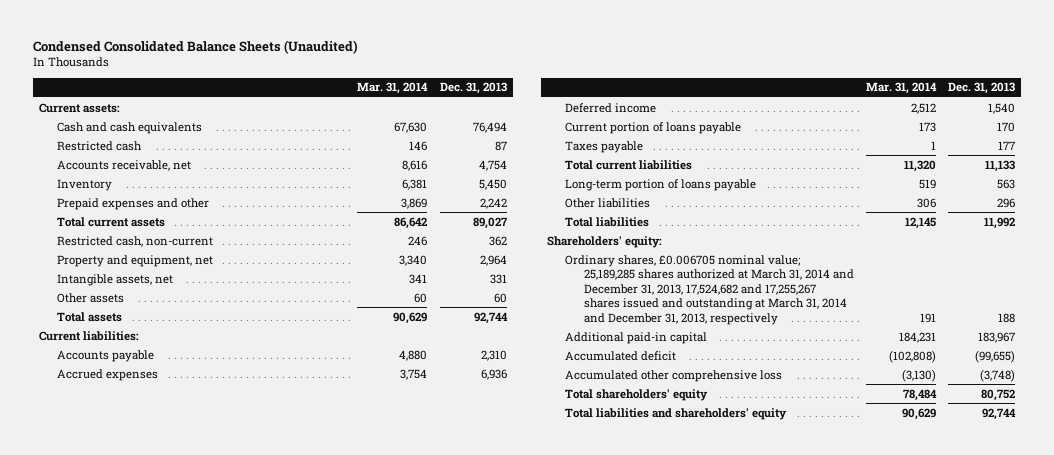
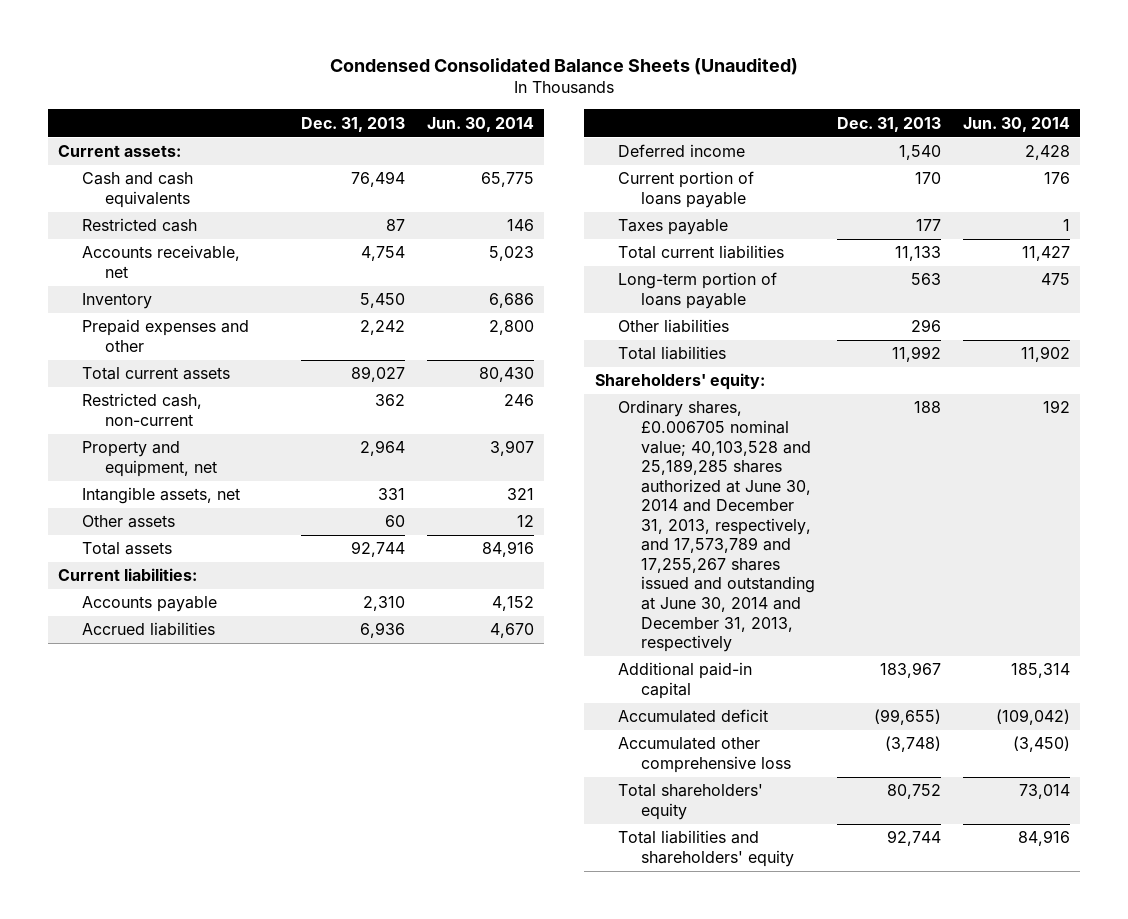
- | Mar. 31, 2014 | Dec. 31, 2013
+ | Dec. 31, 2013 | Jun. 30, 2014
- Accrued expenses | 3,754 | 6,936
+ Accrued liabilities | 6,936 | 4,670
- Ordinary shares, £0.006705 nominal value; 25,189,285 shares authorized at March 31, 2014 and December 31, 2013, 17,524,682 and 17,255,267 shares issued and outstanding at March 31, 2014 and December 31, 2013, respectively | 191 | 188
+ Ordinary shares, £0.006705 nominal value; 40,103,528 and 25,189,285 shares authorized at June 30, 2014 and December 31, 2013, respectively, and 17,573,789 and 17,255,267 shares issued and outstanding at June 30, 2014 and December 31, 2013, respectively | 188 | 192

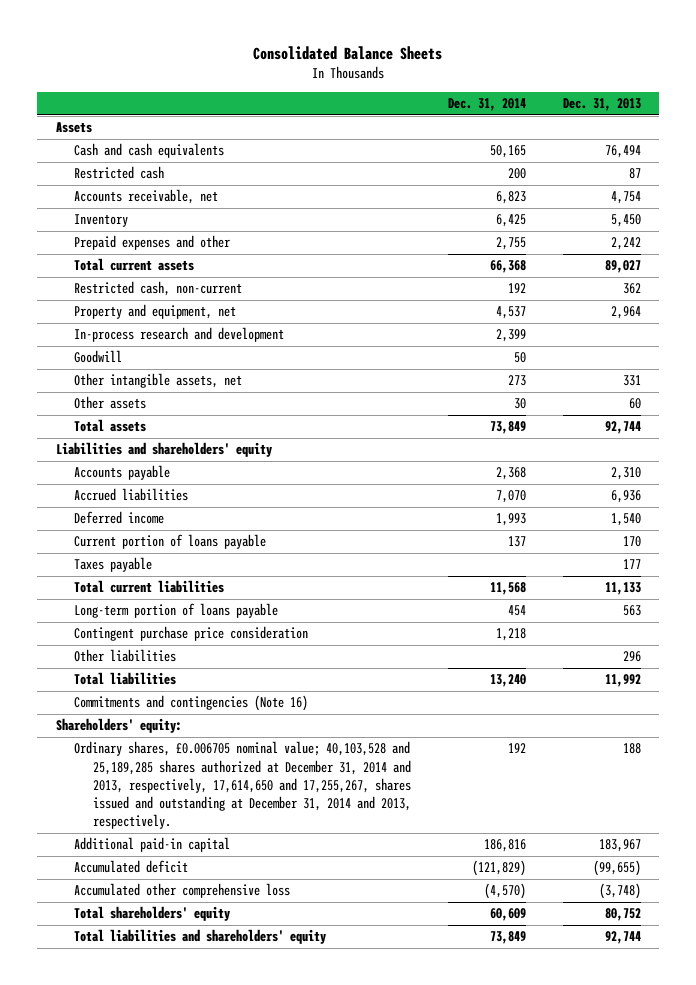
- Condensed Consolidated Balance Sheets (Unaudited)
+ Consolidated Balance Sheets
- | Dec. 31, 2013 | Jun. 30, 2014
+ | Dec. 31, 2014 | Dec. 31, 2013
- Current assets:
+ Assets
- Intangible assets, net | 331 | 321
+ In-process research and development | 2,399 |
+ Goodwill | 50 |
+ Other intangible assets, net | 273 | 331
- Current liabilities:
+ Liabilities and shareholders' equity
+ Contingent purchase price consideration | 1,218 |
+ Commitments and contingencies (Note 16)
- Ordinary shares, £0.006705 nominal value; 40,103,528 and 25,189,285 shares authorized at June 30, 2014 and December 31, 2013, respectively, and 17,573,789 and 17,255,267 shares issued and outstanding at June 30, 2014 and December 31, 2013, respectively | 188 | 192
+ Ordinary shares, £0.006705 nominal value; 40,103,528 and 25,189,285 shares authorized at December 31, 2014 and 2013, respectively, 17,614,650 and 17,255,267, shares issued and outstanding at December 31, 2014 and 2013, respectively. | 192 | 188

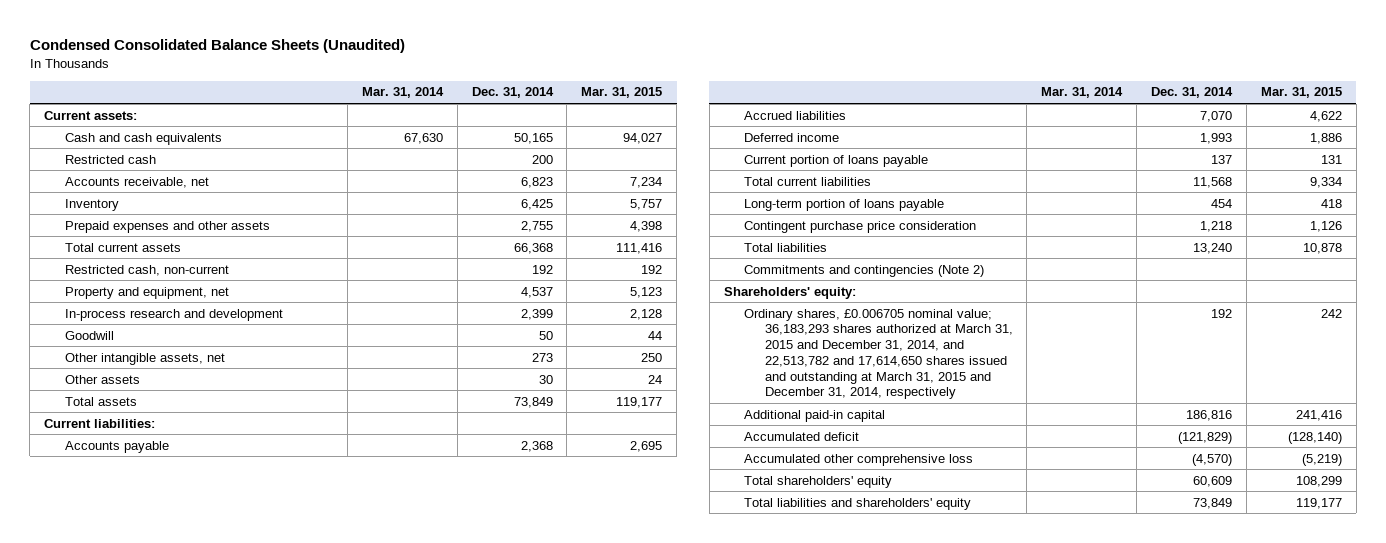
- Consolidated Balance Sheets
+ Condensed Consolidated Balance Sheets (Unaudited)
- | Dec. 31, 2014 | Dec. 31, 2013
+ | Mar. 31, 2014 | Dec. 31, 2014 | Mar. 31, 2015
- Assets
+ Current assets:
- Prepaid expenses and other | 2,755 | 2,242
+ Prepaid expenses and other assets | | 2,755 | 4,398
- Liabilities and shareholders' equity
+ Current liabilities:
- Taxes payable | | 177
- Other liabilities | | 296
- Commitments and contingencies (Note 16)
+ Commitments and contingencies (Note 2)
- Ordinary shares, £0.006705 nominal value; 40,103,528 and 25,189,285 shares authorized at December 31, 2014 and 2013, respectively, 17,614,650 and 17,255,267, shares issued and outstanding at December 31, 2014 and 2013, respectively. | 192 | 188
+ Ordinary shares, £0.006705 nominal value; 36,183,293 shares authorized at March 31, 2015 and December 31, 2014, and 22,513,782 and 17,614,650 shares issued and outstanding at March 31, 2015 and December 31, 2014, respectively | | 192 | 242

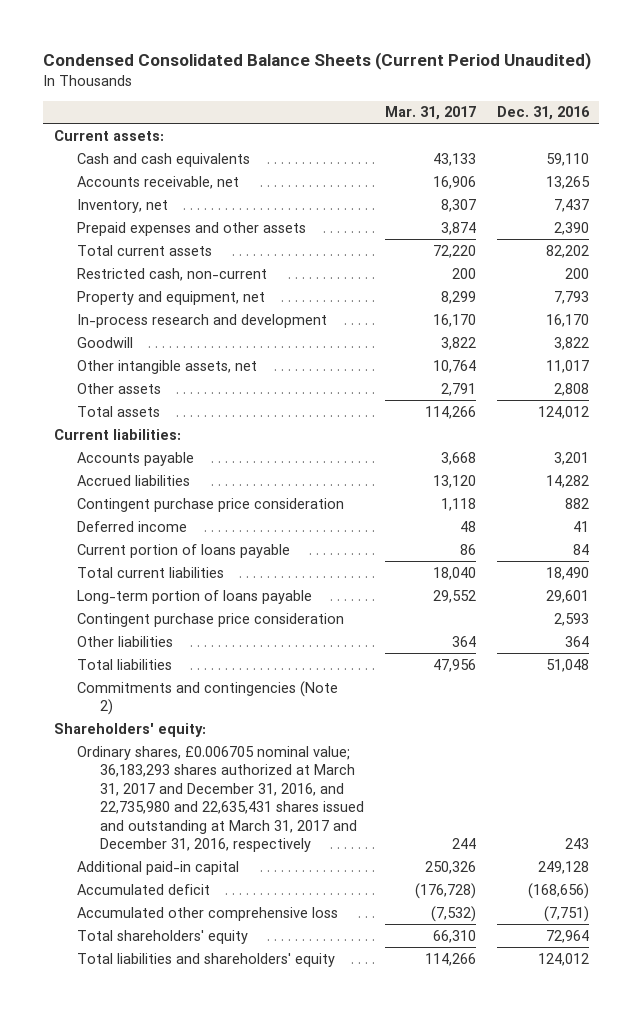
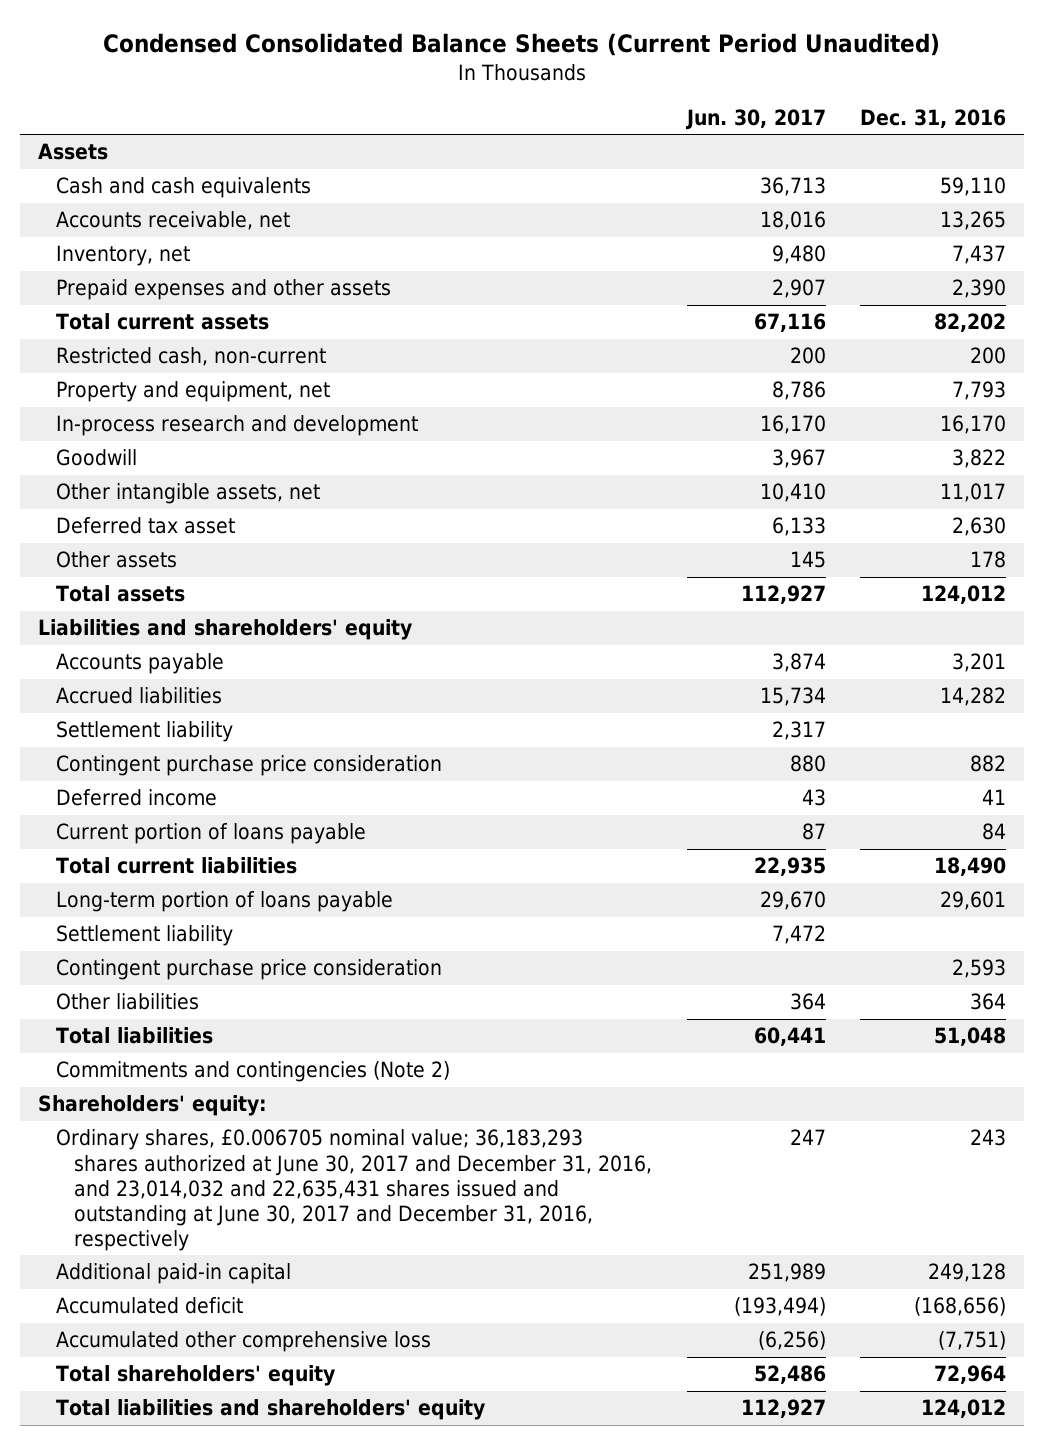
- | Mar. 31, 2017 | Dec. 31, 2016
+ | Jun. 30, 2017 | Dec. 31, 2016
- Current assets:
+ Assets
- Other assets | 2,791 | 2,808
+ Deferred tax asset | 6,133 | 2,630
+ Other assets | 145 | 178
- Current liabilities:
+ Liabilities and shareholders' equity
+ Settlement liability | 2,317 |
+ Settlement liability | 7,472 |
- Ordinary shares, £0.006705 nominal value; 36,183,293 shares authorized at March 31, 2017 and December 31, 2016, and 22,735,980 and 22,635,431 shares issued and outstanding at March 31, 2017 and December 31, 2016, respectively | 244 | 243
+ Ordinary shares, £0.006705 nominal value; 36,183,293 shares authorized at June 30, 2017 and December 31, 2016, and 23,014,032 and 22,635,431 shares issued and outstanding at June 30, 2017 and December 31, 2016, respectively | 247 | 243

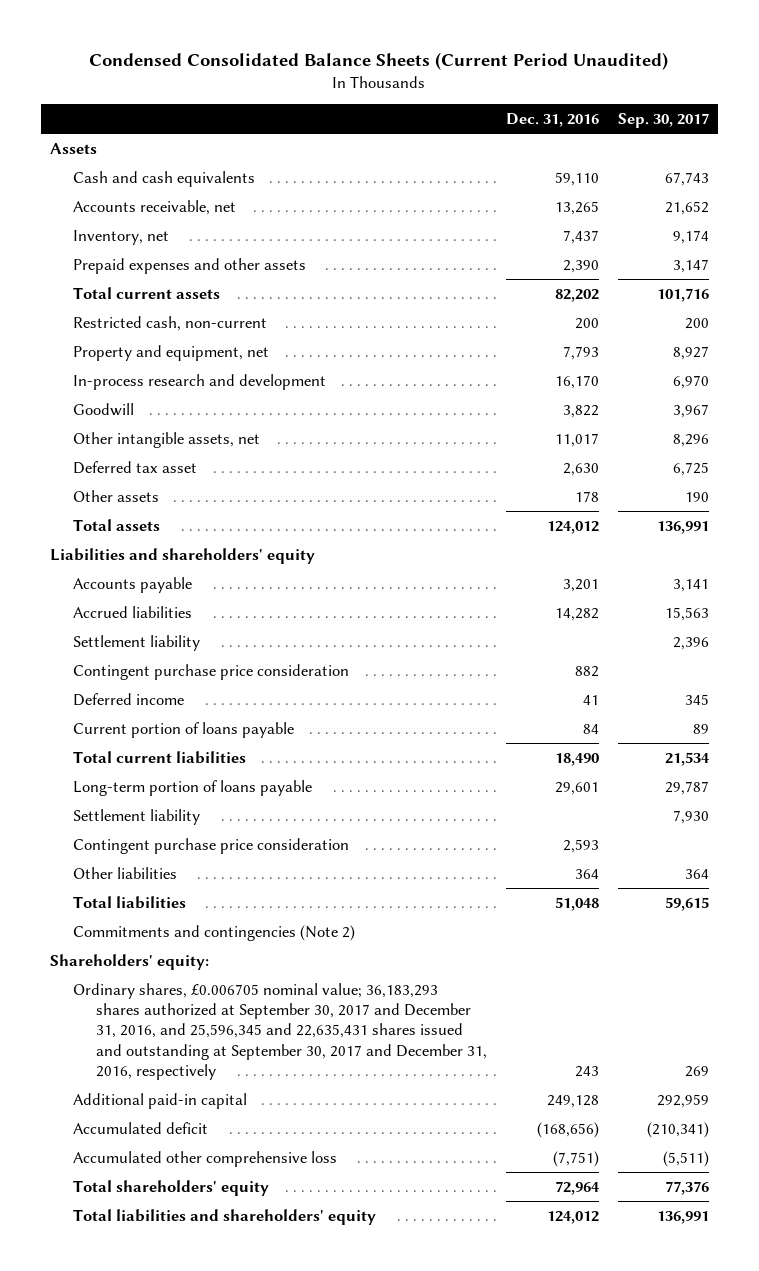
- | Jun. 30, 2017 | Dec. 31, 2016
+ | Dec. 31, 2016 | Sep. 30, 2017
- Ordinary shares, £0.006705 nominal value; 36,183,293 shares authorized at June 30, 2017 and December 31, 2016, and 23,014,032 and 22,635,431 shares issued and outstanding at June 30, 2017 and December 31, 2016, respectively | 247 | 243
+ Ordinary shares, £0.006705 nominal value; 36,183,293 shares authorized at September 30, 2017 and December 31, 2016, and 25,596,345 and 22,635,431 shares issued and outstanding at September 30, 2017 and December 31, 2016, respectively | 243 | 269

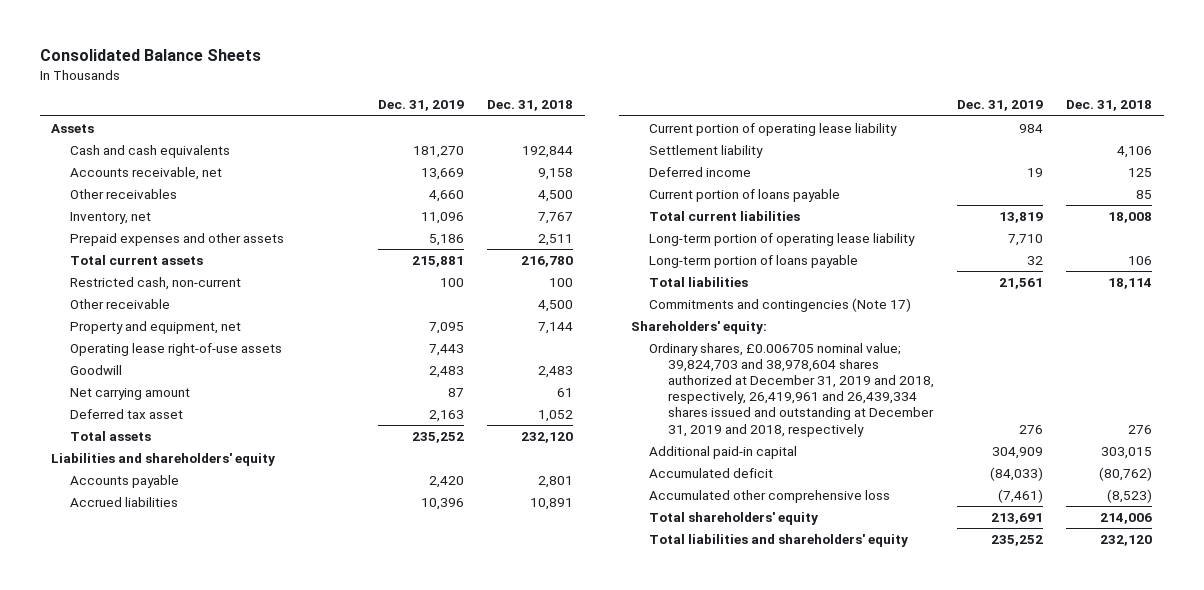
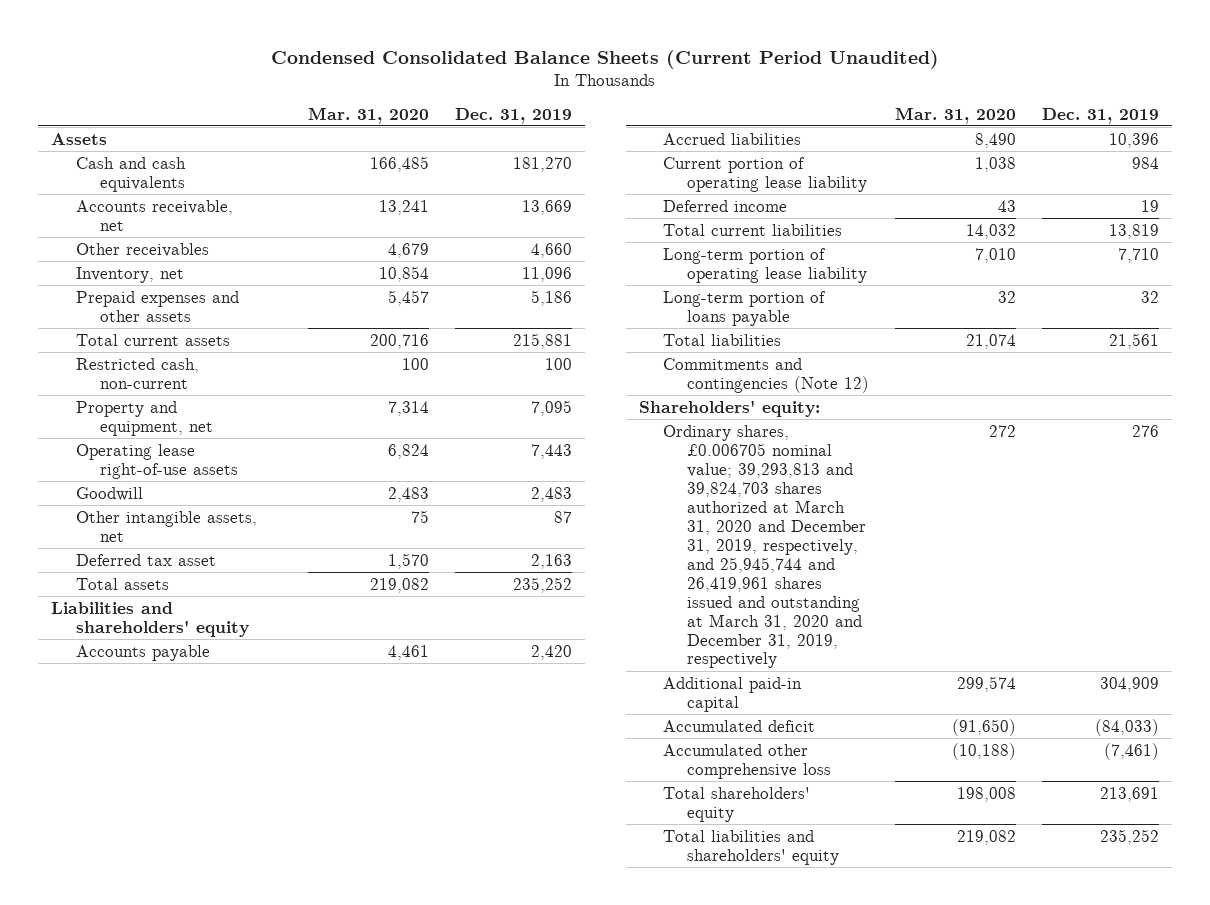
- Consolidated Balance Sheets
+ Condensed Consolidated Balance Sheets (Current Period Unaudited)
- | Dec. 31, 2019 | Dec. 31, 2018
+ | Mar. 31, 2020 | Dec. 31, 2019
- Other receivable | | 4,500
- Net carrying amount | 87 | 61
+ Other intangible assets, net | 75 | 87
- Settlement liability | | 4,106
- Current portion of loans payable | | 85
- Commitments and contingencies (Note 17)
+ Commitments and contingencies (Note 12)
- Ordinary shares, £0.006705 nominal value; 39,824,703 and 38,978,604 shares authorized at December 31, 2019 and 2018, respectively, 26,419,961 and 26,439,334 shares issued and outstanding at December 31, 2019 and 2018, respectively | 276 | 276
+ Ordinary shares, £0.006705 nominal value; 39,293,813 and 39,824,703 shares authorized at March 31, 2020 and December 31, 2019, respectively, and 25,945,744 and 26,419,961 shares issued and outstanding at March 31, 2020 and December 31, 2019, respectively | 272 | 276

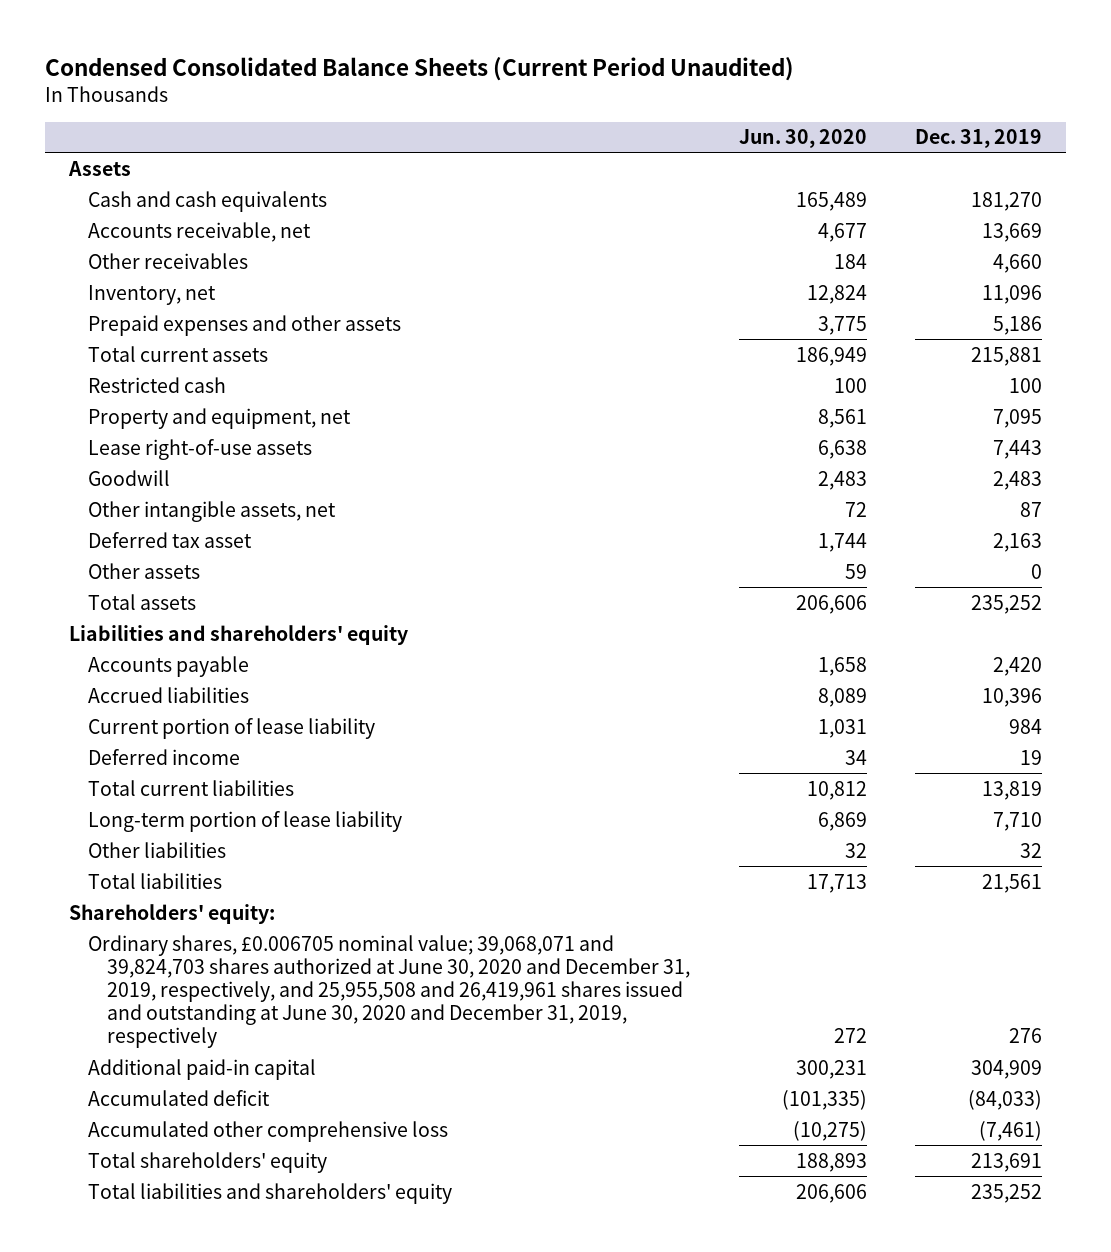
- | Mar. 31, 2020 | Dec. 31, 2019
+ | Jun. 30, 2020 | Dec. 31, 2019
- Restricted cash, non-current | 100 | 100
+ Restricted cash | 100 | 100
- Operating lease right-of-use assets | 6,824 | 7,443
+ Lease right-of-use assets | 6,638 | 7,443
+ Other assets | 59 | 0
- Current portion of operating lease liability | 1,038 | 984
+ Current portion of lease liability | 1,031 | 984
- Long-term portion of operating lease liability | 7,010 | 7,710
- Long-term portion of loans payable | 32 | 32
+ Long-term portion of lease liability | 6,869 | 7,710
+ Other liabilities | 32 | 32
- Commitments and contingencies (Note 12)
- Ordinary shares, £0.006705 nominal value; 39,293,813 and 39,824,703 shares authorized at March 31, 2020 and December 31, 2019, respectively, and 25,945,744 and 26,419,961 shares issued and outstanding at March 31, 2020 and December 31, 2019, respectively | 272 | 276
+ Ordinary shares, £0.006705 nominal value; 39,068,071 and 39,824,703 shares authorized at June 30, 2020 and December 31, 2019, respectively, and 25,955,508 and 26,419,961 shares issued and outstanding at June 30, 2020 and December 31, 2019, respectively | 272 | 276

